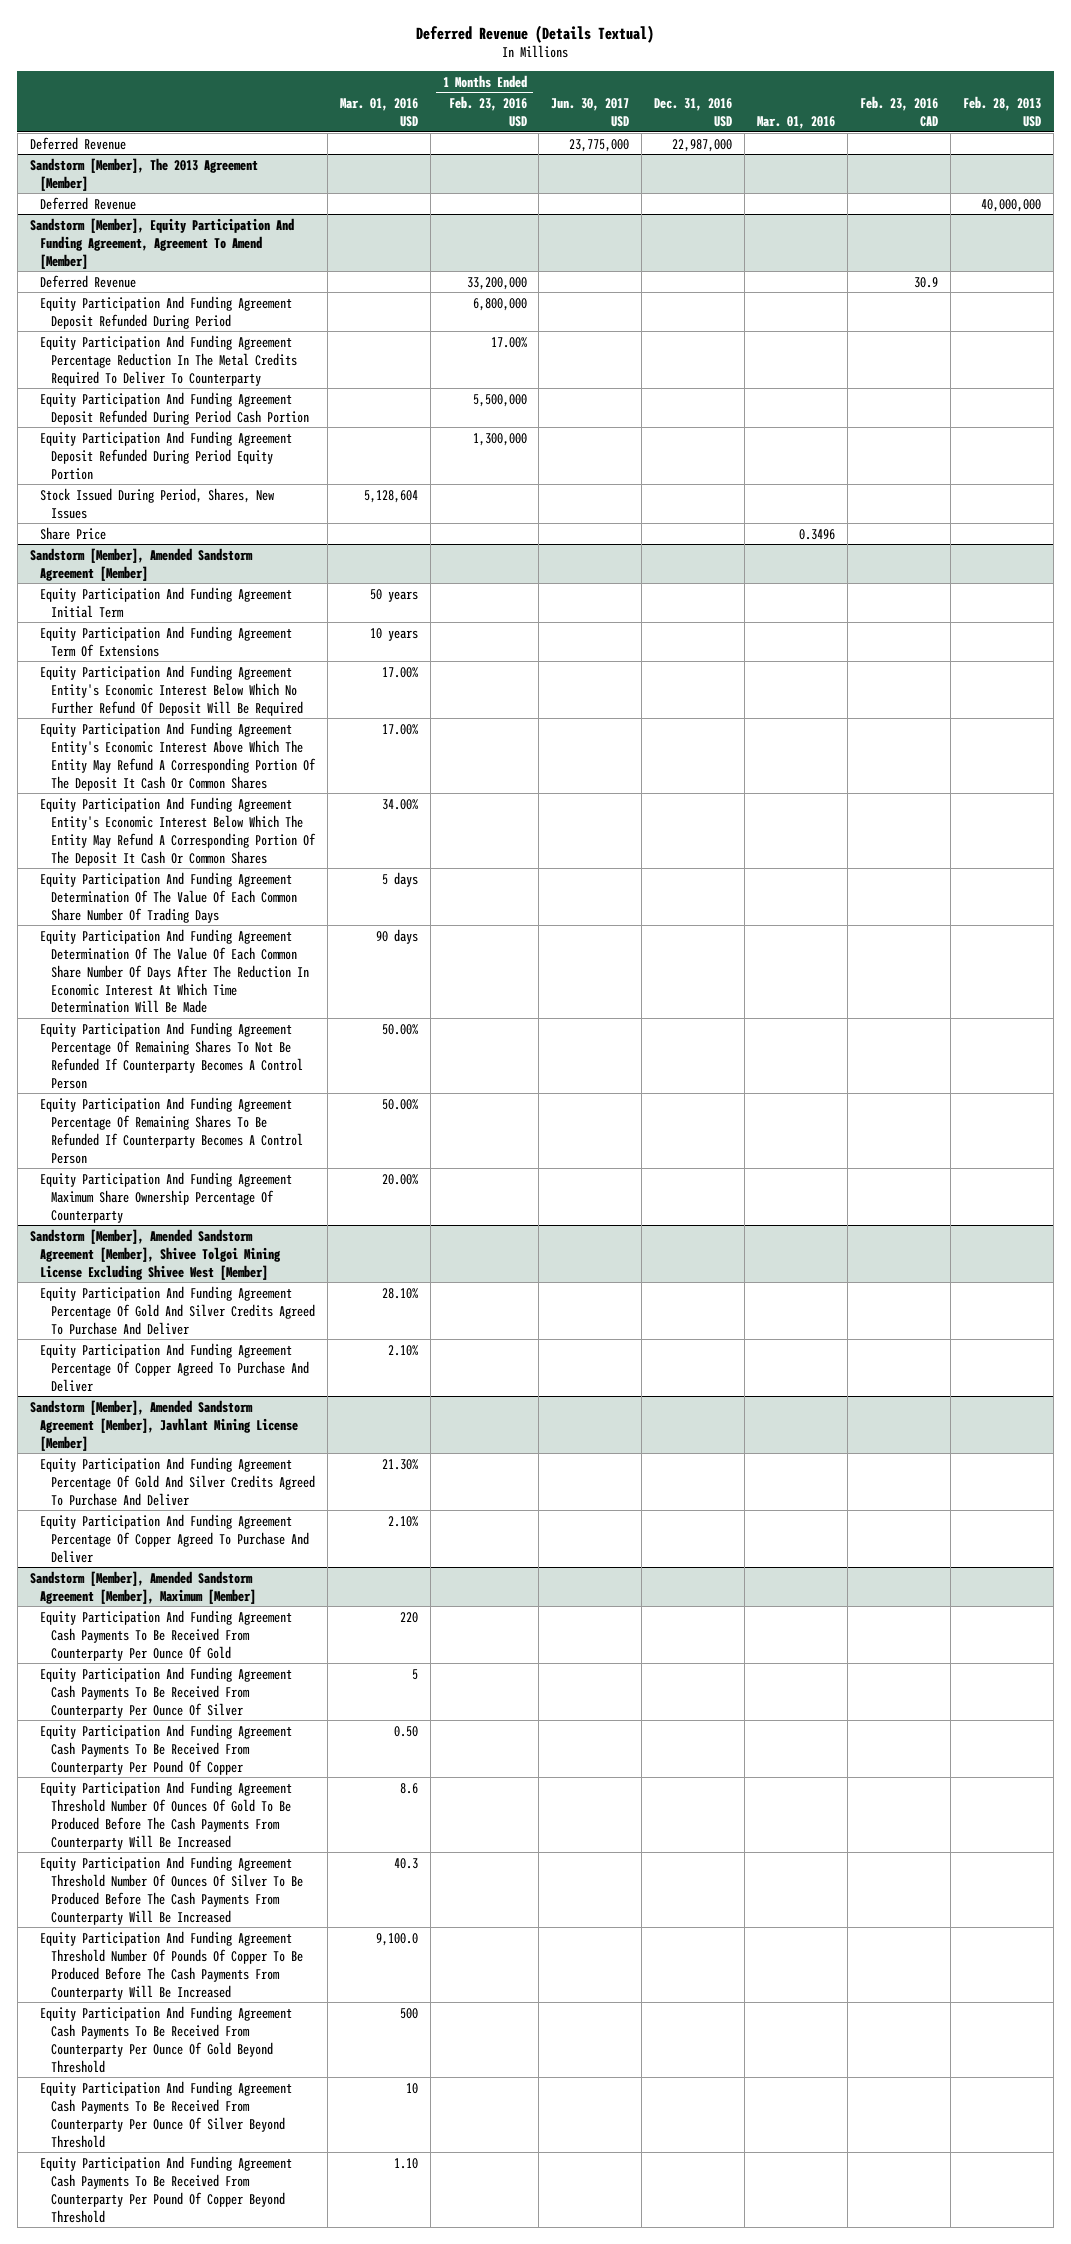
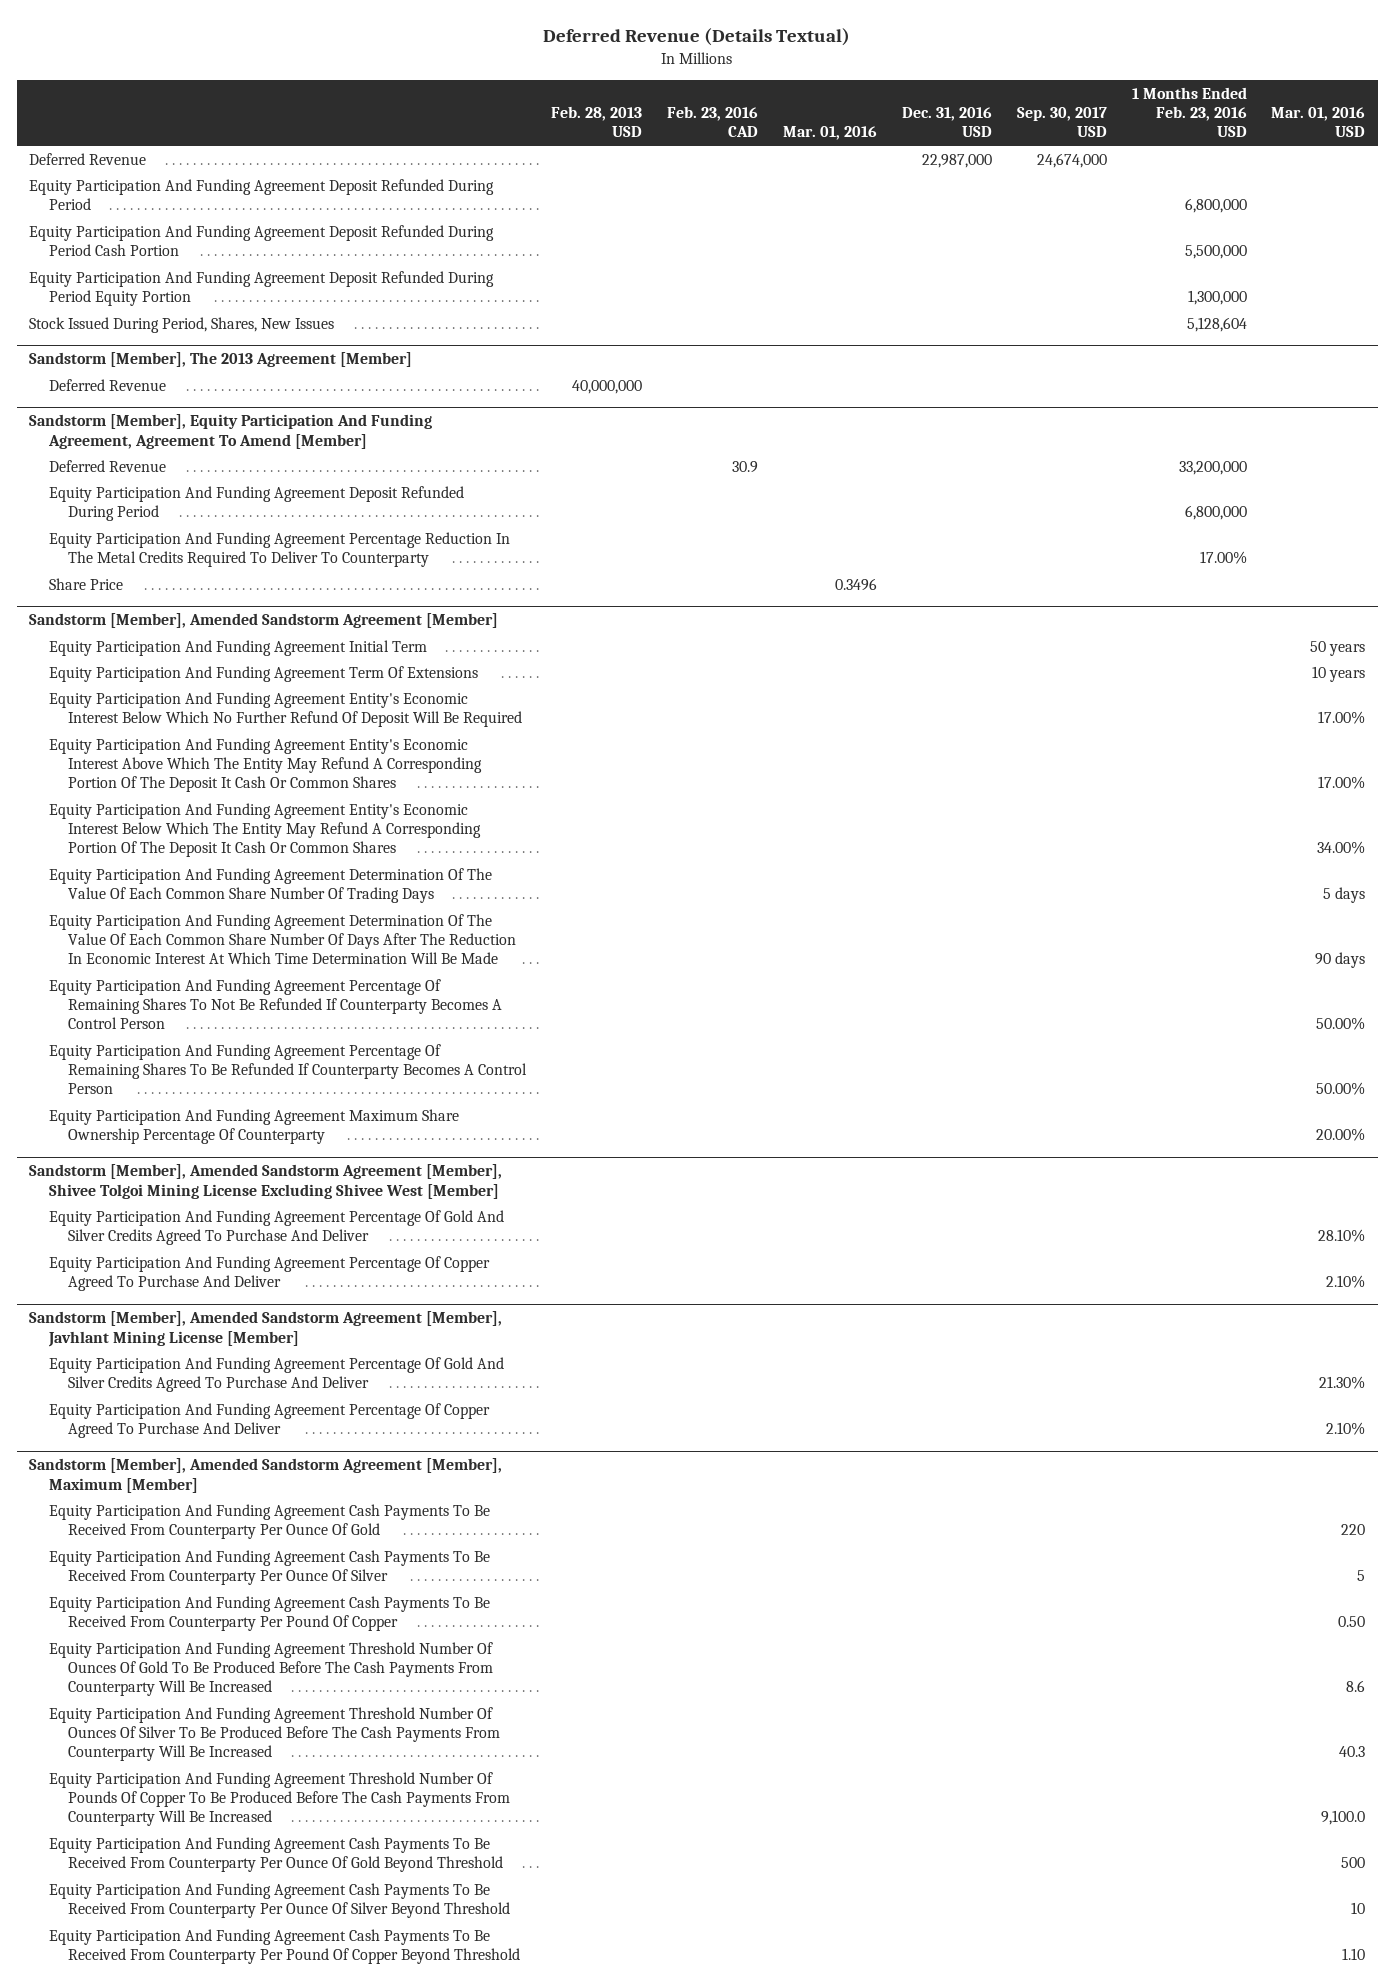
- | Mar. 01, 2016 USD | 1 Months Ended Feb. 23, 2016 USD | Jun. 30, 2017 USD | Dec. 31, 2016 USD | Mar. 01, 2016 | Feb. 23, 2016 CAD | Feb. 28, 2013 USD
+ | Feb. 28, 2013 USD | Feb. 23, 2016 CAD | Mar. 01, 2016 | Dec. 31, 2016 USD | Sep. 30, 2017 USD | 1 Months Ended Feb. 23, 2016 USD | Mar. 01, 2016 USD
+ Equity Participation And Funding Agreement Deposit Refunded During Period | | | | | | 6,800,000 |
+ Equity Participation And Funding Agreement Deposit Refunded During Period Cash Portion | | | | | | 5,500,000 |
+ Equity Participation And Funding Agreement Deposit Refunded During Period Equity Portion | | | | | | 1,300,000 |
+ Stock Issued During Period, Shares, New Issues | | | | | | 5,128,604 |
@ Sandstorm [Member], Equity Participation And Funding Agreement, Agreement To Amend [Member]
- Equity Participation And Funding Agreement Deposit Refunded During Period Cash Portion | | 5,500,000 | | | | |
- Equity Participation And Funding Agreement Deposit Refunded During Period Equity Portion | | 1,300,000 | | | | |
- Stock Issued During Period, Shares, New Issues | 5,128,604 | | | | | |

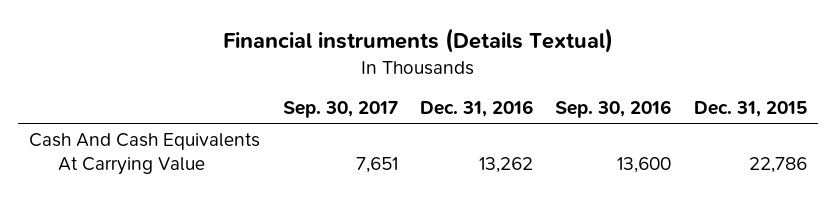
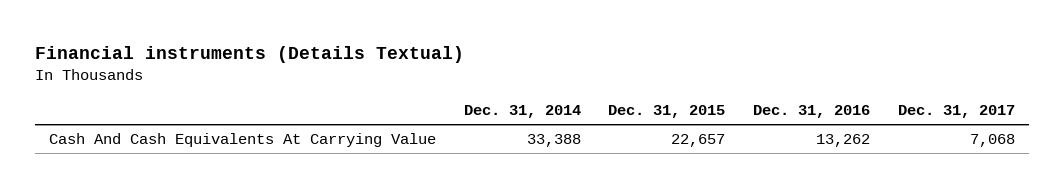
- | Sep. 30, 2017 | Dec. 31, 2016 | Sep. 30, 2016 | Dec. 31, 2015
+ | Dec. 31, 2014 | Dec. 31, 2015 | Dec. 31, 2016 | Dec. 31, 2017
- Cash And Cash Equivalents At Carrying Value | 7,651 | 13,262 | 13,600 | 22,786
+ Cash And Cash Equivalents At Carrying Value | 33,388 | 22,657 | 13,262 | 7,068

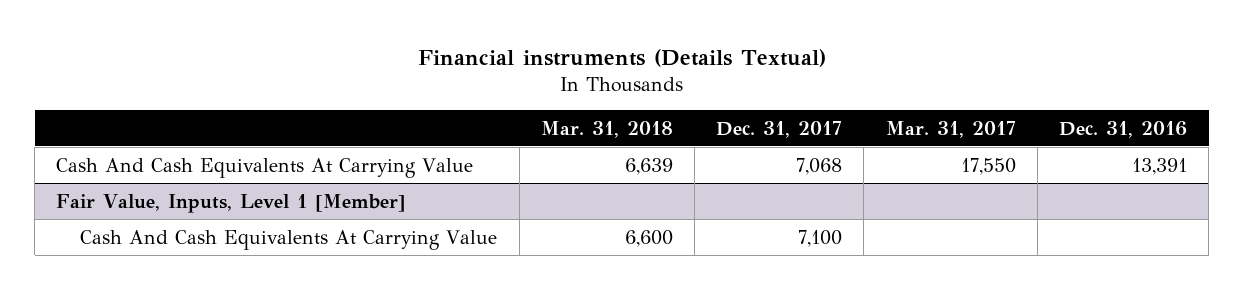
- | Dec. 31, 2014 | Dec. 31, 2015 | Dec. 31, 2016 | Dec. 31, 2017
+ | Mar. 31, 2018 | Dec. 31, 2017 | Mar. 31, 2017 | Dec. 31, 2016
- Cash And Cash Equivalents At Carrying Value | 33,388 | 22,657 | 13,262 | 7,068
+ Cash And Cash Equivalents At Carrying Value | 6,639 | 7,068 | 17,550 | 13,391
+ Fair Value, Inputs, Level 1 [Member]
+ Cash And Cash Equivalents At Carrying Value | 6,600 | 7,100 | |

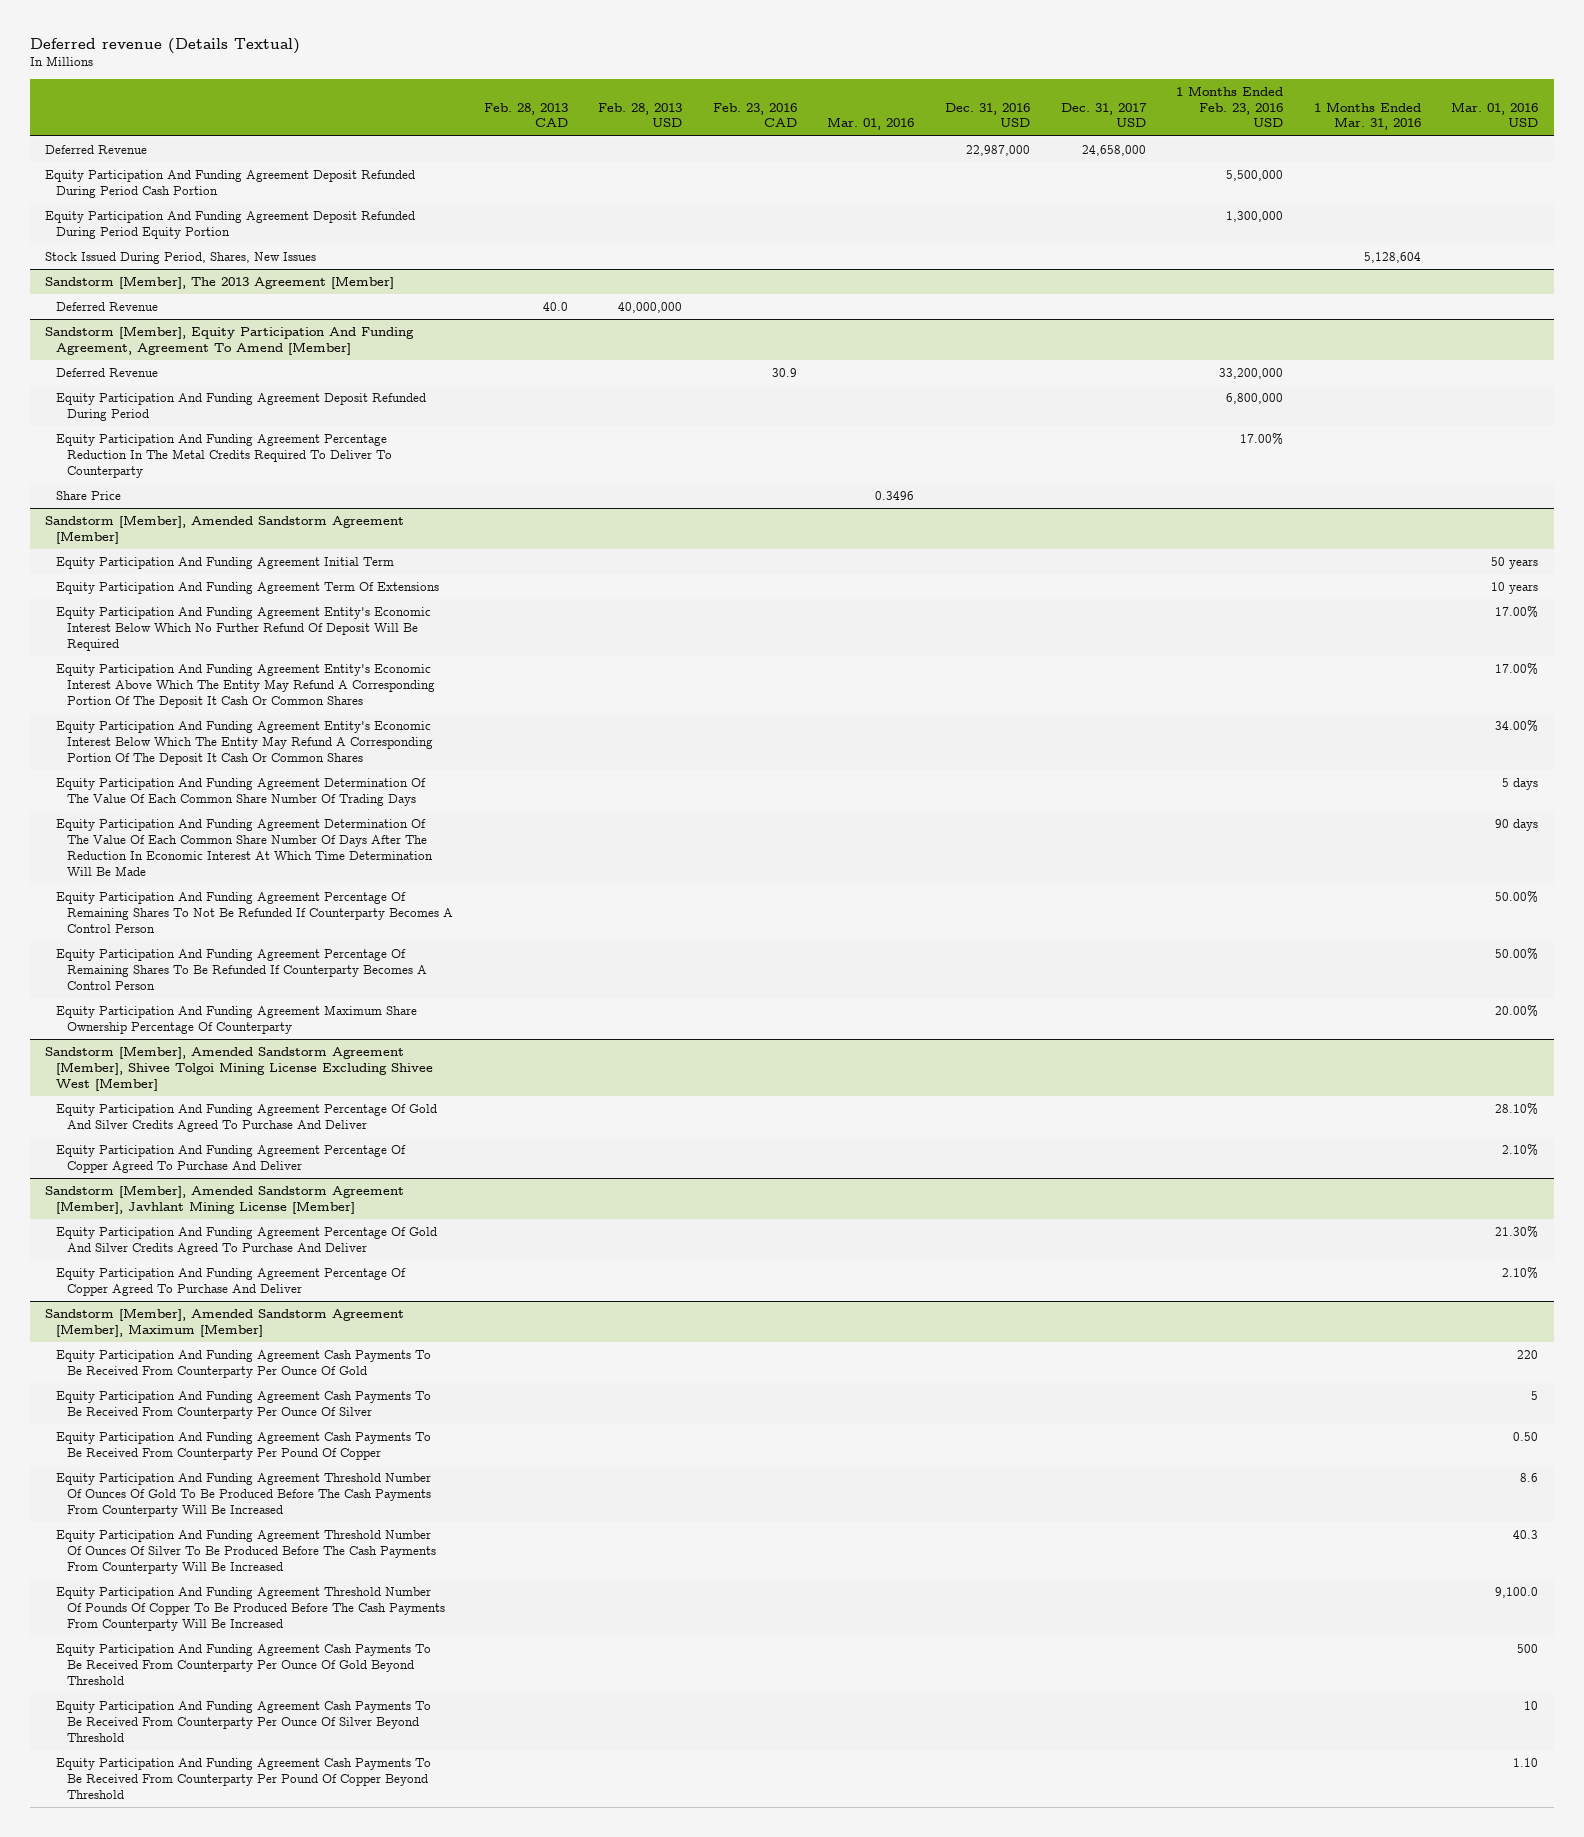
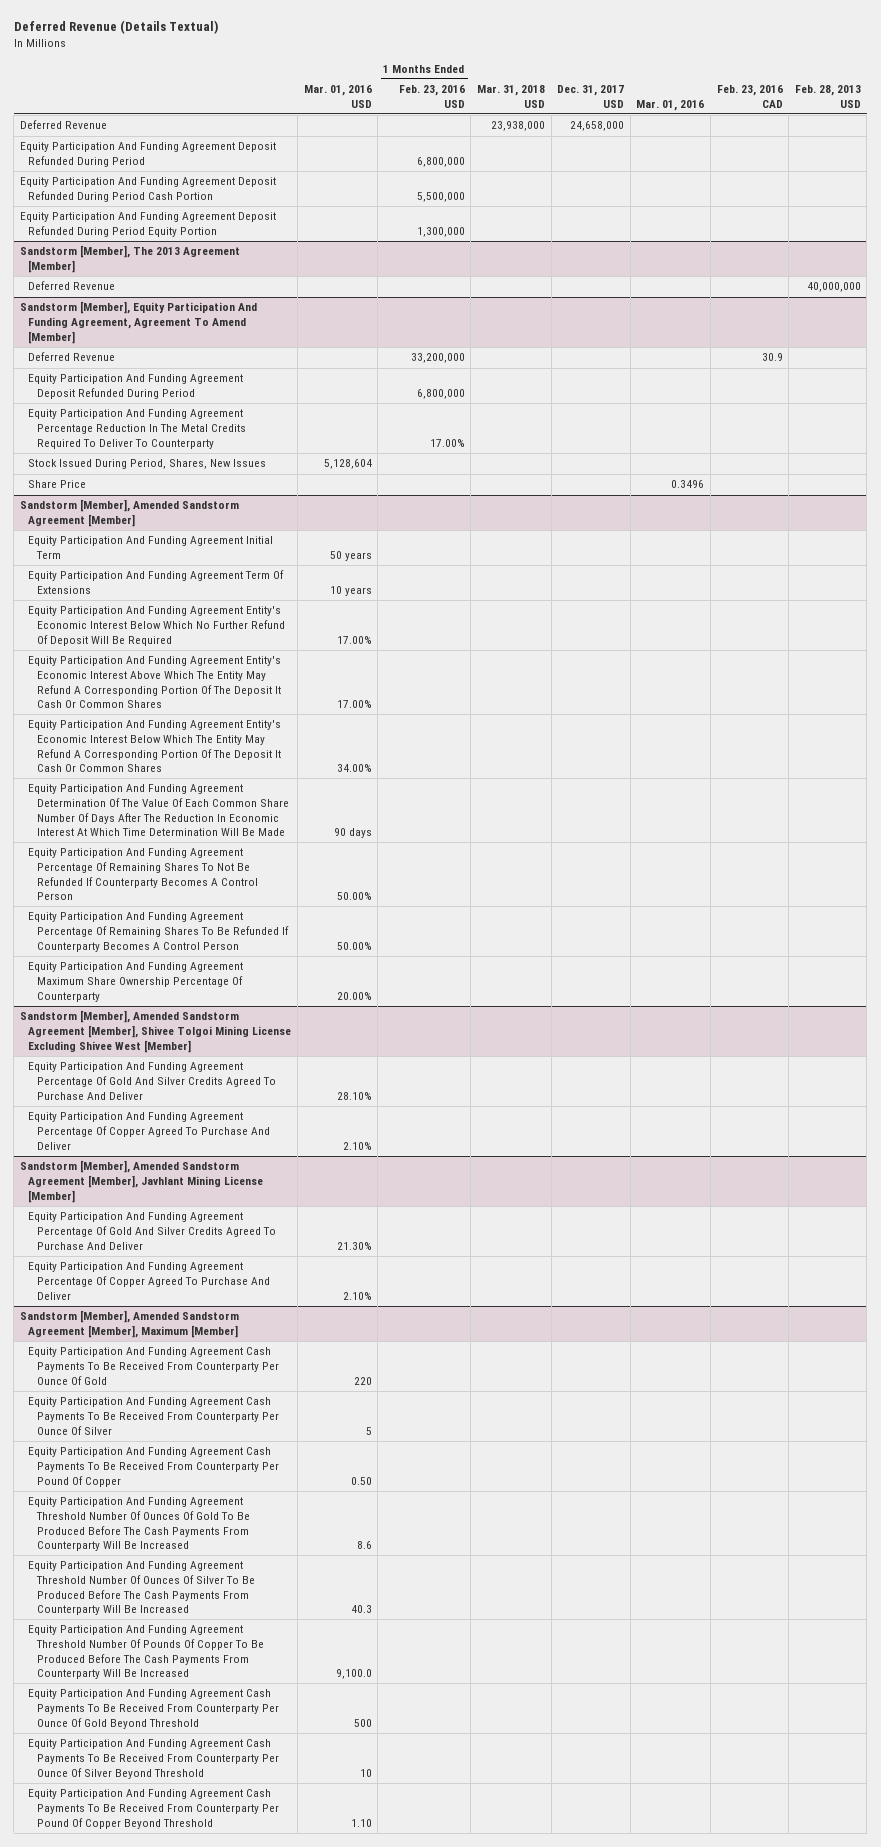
- Deferred revenue (Details Textual)
+ Deferred Revenue (Details Textual)
- | Feb. 28, 2013 CAD | Feb. 28, 2013 USD | Feb. 23, 2016 CAD | Mar. 01, 2016 | Dec. 31, 2016 USD | Dec. 31, 2017 USD | 1 Months Ended Feb. 23, 2016 USD | 1 Months Ended Mar. 31, 2016 | Mar. 01, 2016 USD
+ | Mar. 01, 2016 USD | 1 Months Ended Feb. 23, 2016 USD | Mar. 31, 2018 USD | Dec. 31, 2017 USD | Mar. 01, 2016 | Feb. 23, 2016 CAD | Feb. 28, 2013 USD
+ Equity Participation And Funding Agreement Deposit Refunded During Period | | 6,800,000 | | | | |
- Stock Issued During Period, Shares, New Issues | | | | | | | | 5,128,604 |
@ Sandstorm [Member], Equity Participation And Funding Agreement, Agreement To Amend [Member]
+ Stock Issued During Period, Shares, New Issues | 5,128,604 | | | | | |
@ Sandstorm [Member], Amended Sandstorm Agreement [Member]
- Equity Participation And Funding Agreement Determination Of The Value Of Each Common Share Number Of Trading Days | | | | | | | | | 5 days

